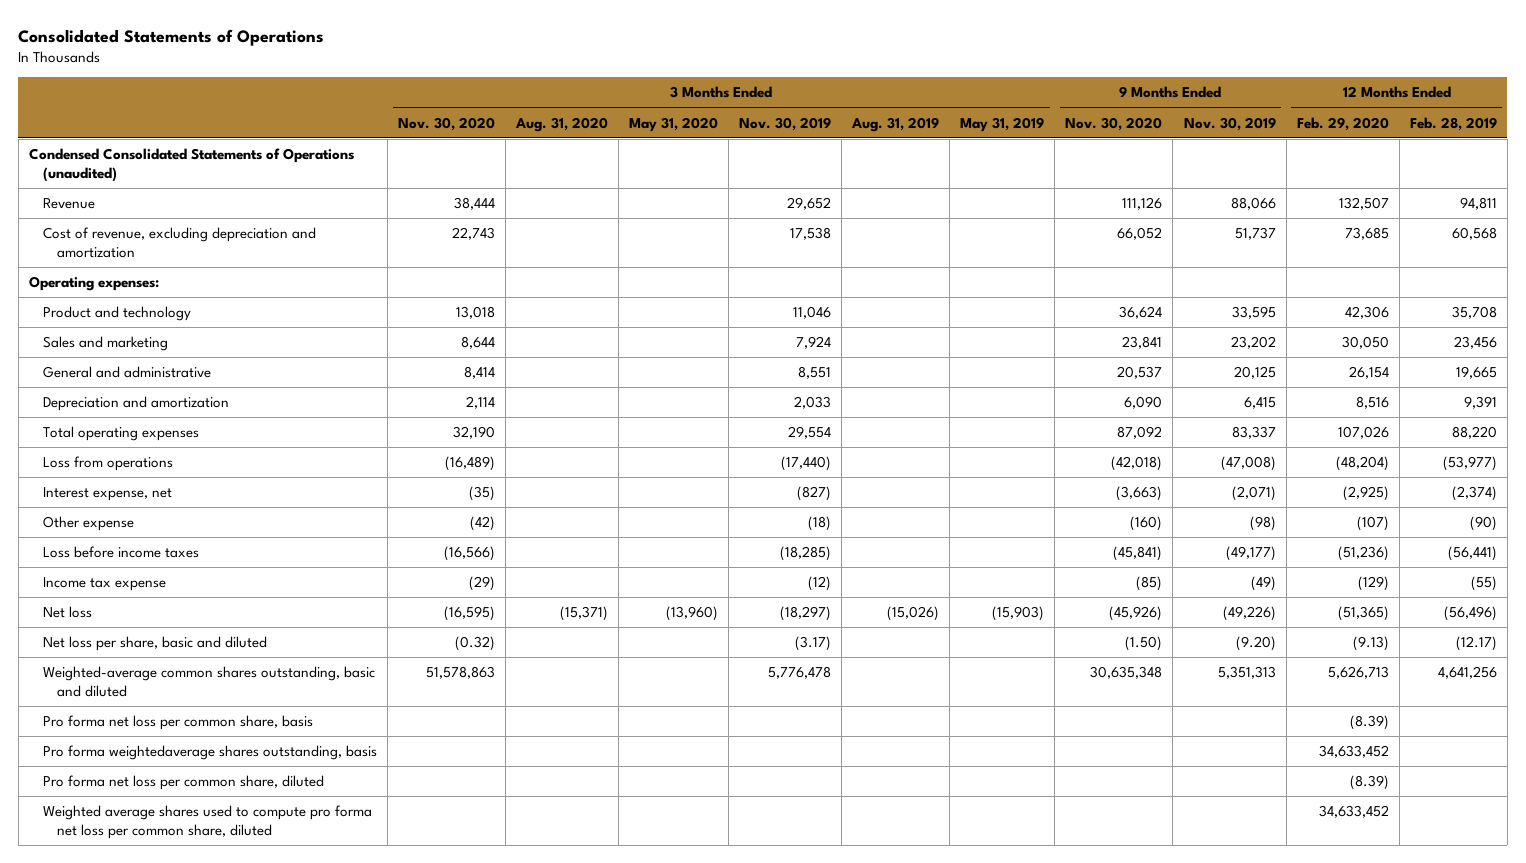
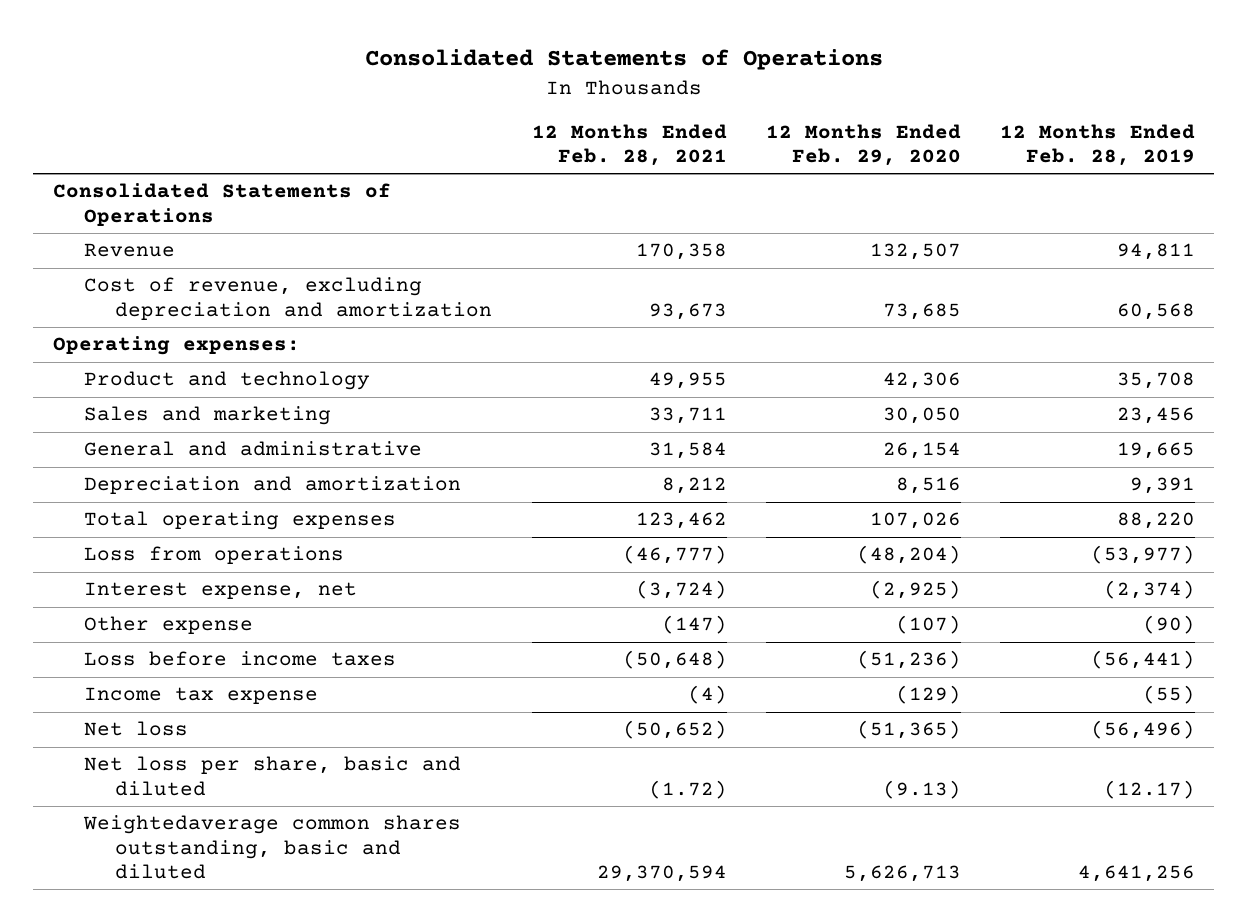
- | 3 Months Ended Nov. 30, 2020 | 3 Months Ended Aug. 31, 2020 | 3 Months Ended May 31, 2020 | 3 Months Ended Nov. 30, 2019 | 3 Months Ended Aug. 31, 2019 | 3 Months Ended May 31, 2019 | 9 Months Ended Nov. 30, 2020 | 9 Months Ended Nov. 30, 2019 | 12 Months Ended Feb. 29, 2020 | 12 Months Ended Feb. 28, 2019
+ | 12 Months Ended Feb. 28, 2021 | 12 Months Ended Feb. 29, 2020 | 12 Months Ended Feb. 28, 2019
- Condensed Consolidated Statements of Operations (unaudited)
+ Consolidated Statements of Operations
- Weighted-average common shares outstanding, basic and diluted | 51,578,863 | | | 5,776,478 | | | 30,635,348 | 5,351,313 | 5,626,713 | 4,641,256
- Pro forma net loss per common share, basis | | | | | | | | | (8.39) |
- Pro forma weightedaverage shares outstanding, basis | | | | | | | | | 34,633,452 |
- Pro forma net loss per common share, diluted | | | | | | | | | (8.39) |
- Weighted average shares used to compute pro forma net loss per common share, diluted | | | | | | | | | 34,633,452 |
+ Weightedaverage common shares outstanding, basic and diluted | 29,370,594 | 5,626,713 | 4,641,256

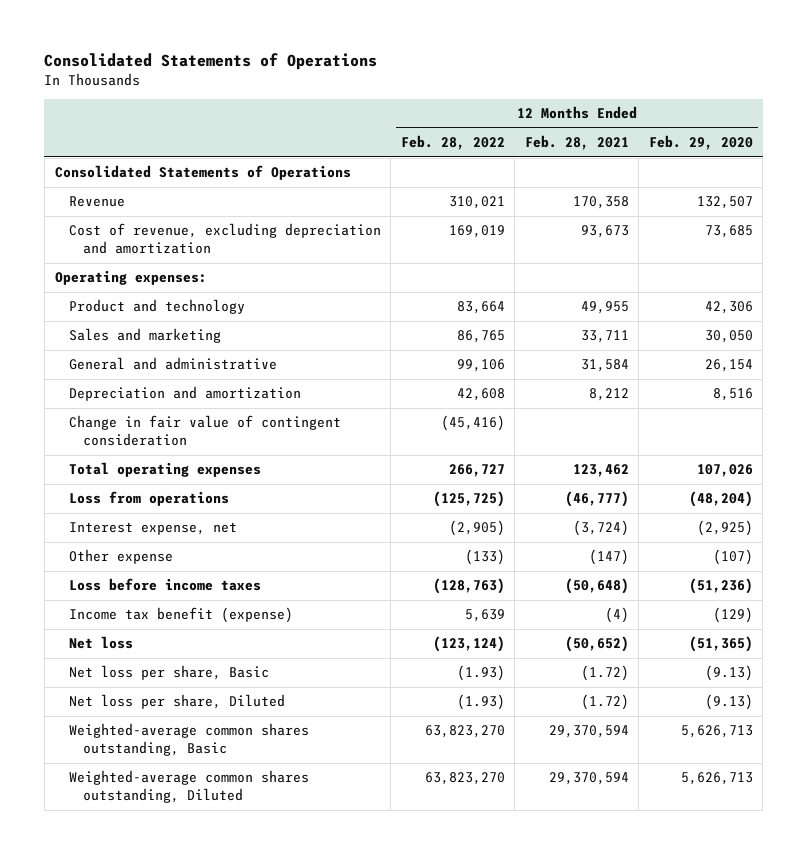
- | 12 Months Ended Feb. 28, 2021 | 12 Months Ended Feb. 29, 2020 | 12 Months Ended Feb. 28, 2019
+ | 12 Months Ended Feb. 28, 2022 | 12 Months Ended Feb. 28, 2021 | 12 Months Ended Feb. 29, 2020
+ Change in fair value of contingent consideration | (45,416) | |
- Income tax expense | (4) | (129) | (55)
+ Income tax benefit (expense) | 5,639 | (4) | (129)
- Net loss per share, basic and diluted | (1.72) | (9.13) | (12.17)
- Weightedaverage common shares outstanding, basic and diluted | 29,370,594 | 5,626,713 | 4,641,256
+ Net loss per share, Basic | (1.93) | (1.72) | (9.13)
+ Net loss per share, Diluted | (1.93) | (1.72) | (9.13)
+ Weighted-average common shares outstanding, Basic | 63,823,270 | 29,370,594 | 5,626,713
+ Weighted-average common shares outstanding, Diluted | 63,823,270 | 29,370,594 | 5,626,713

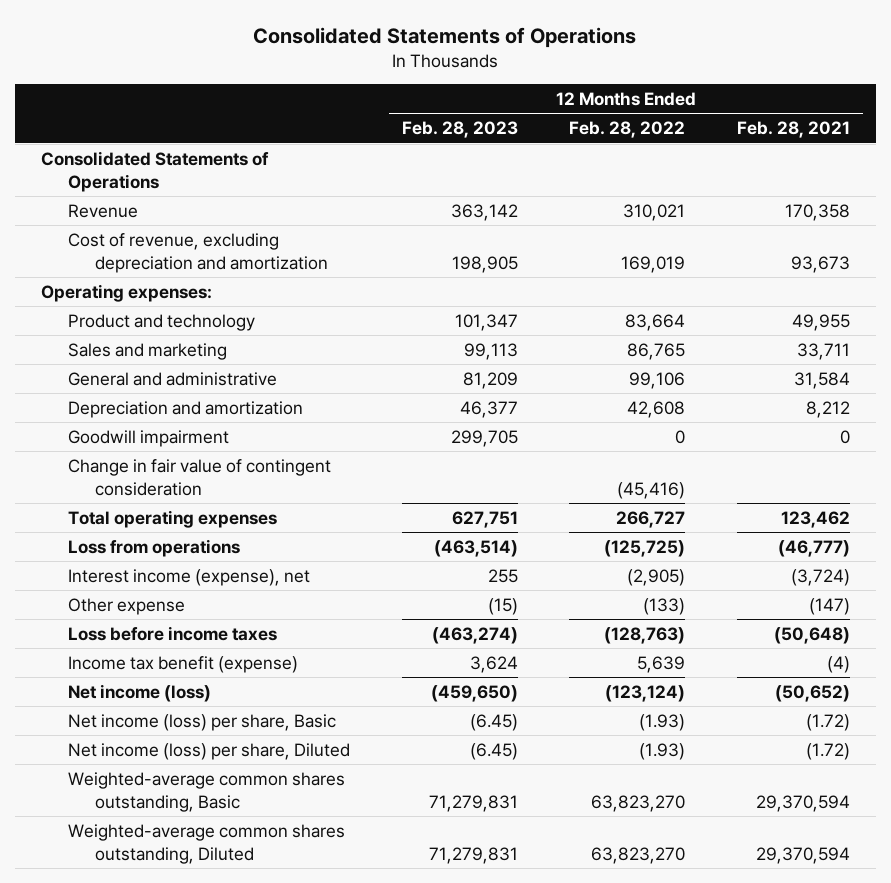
- | 12 Months Ended Feb. 28, 2022 | 12 Months Ended Feb. 28, 2021 | 12 Months Ended Feb. 29, 2020
+ | 12 Months Ended Feb. 28, 2023 | 12 Months Ended Feb. 28, 2022 | 12 Months Ended Feb. 28, 2021
+ Goodwill impairment | 299,705 | 0 | 0
- Interest expense, net | (2,905) | (3,724) | (2,925)
+ Interest income (expense), net | 255 | (2,905) | (3,724)
- Net loss | (123,124) | (50,652) | (51,365)
- Net loss per share, Basic | (1.93) | (1.72) | (9.13)
- Net loss per share, Diluted | (1.93) | (1.72) | (9.13)
+ Net income (loss) | (459,650) | (123,124) | (50,652)
+ Net income (loss) per share, Basic | (6.45) | (1.93) | (1.72)
+ Net income (loss) per share, Diluted | (6.45) | (1.93) | (1.72)

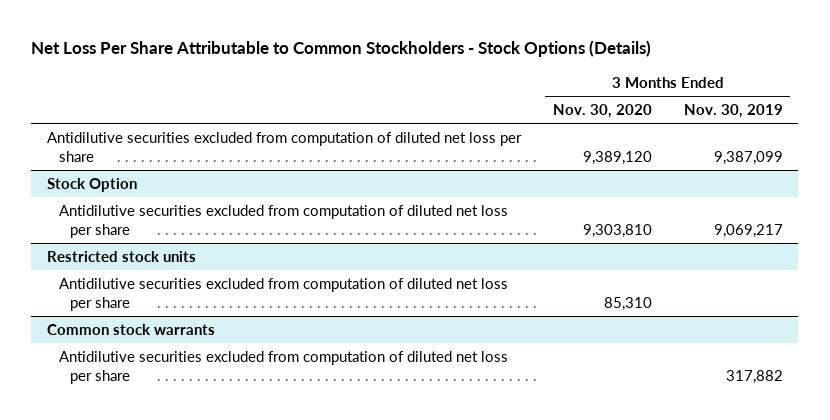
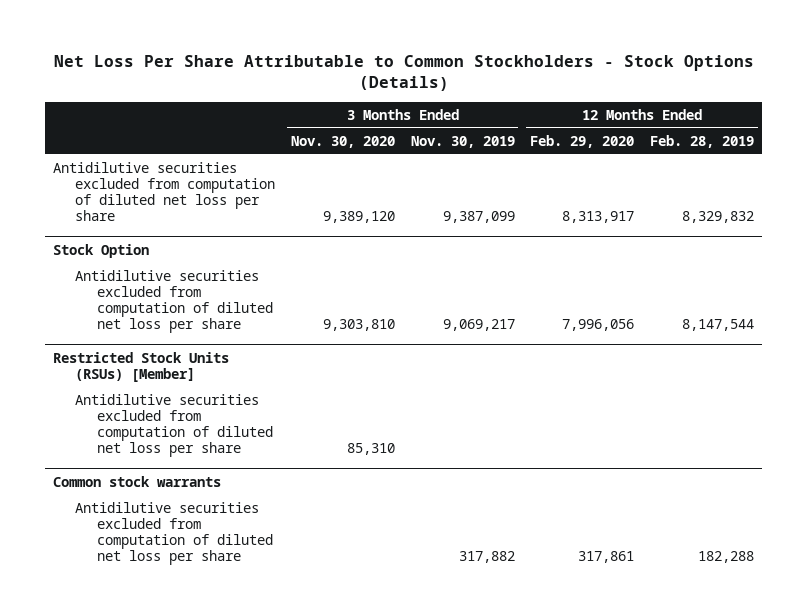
- | 3 Months Ended Nov. 30, 2020 | 3 Months Ended Nov. 30, 2019
+ | 3 Months Ended Nov. 30, 2020 | 3 Months Ended Nov. 30, 2019 | 12 Months Ended Feb. 29, 2020 | 12 Months Ended Feb. 28, 2019
- Restricted stock units
+ Restricted Stock Units (RSUs) [Member]

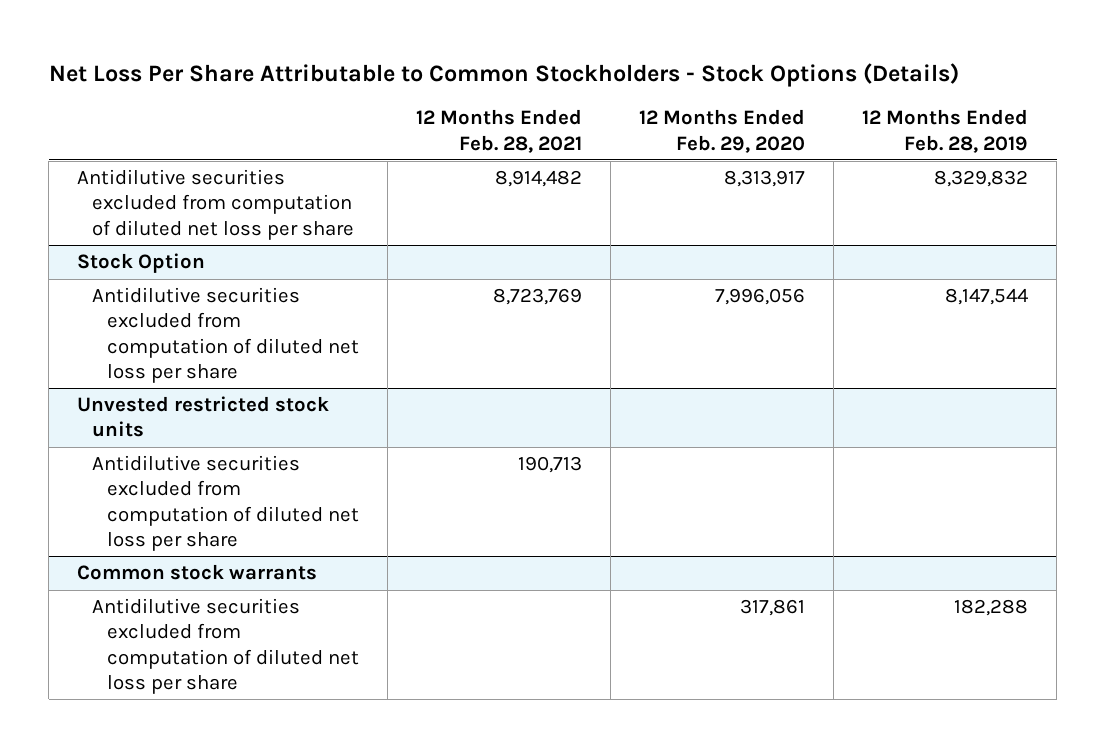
- | 3 Months Ended Nov. 30, 2020 | 3 Months Ended Nov. 30, 2019 | 12 Months Ended Feb. 29, 2020 | 12 Months Ended Feb. 28, 2019
+ | 12 Months Ended Feb. 28, 2021 | 12 Months Ended Feb. 29, 2020 | 12 Months Ended Feb. 28, 2019
- Restricted Stock Units (RSUs) [Member]
+ Unvested restricted stock units

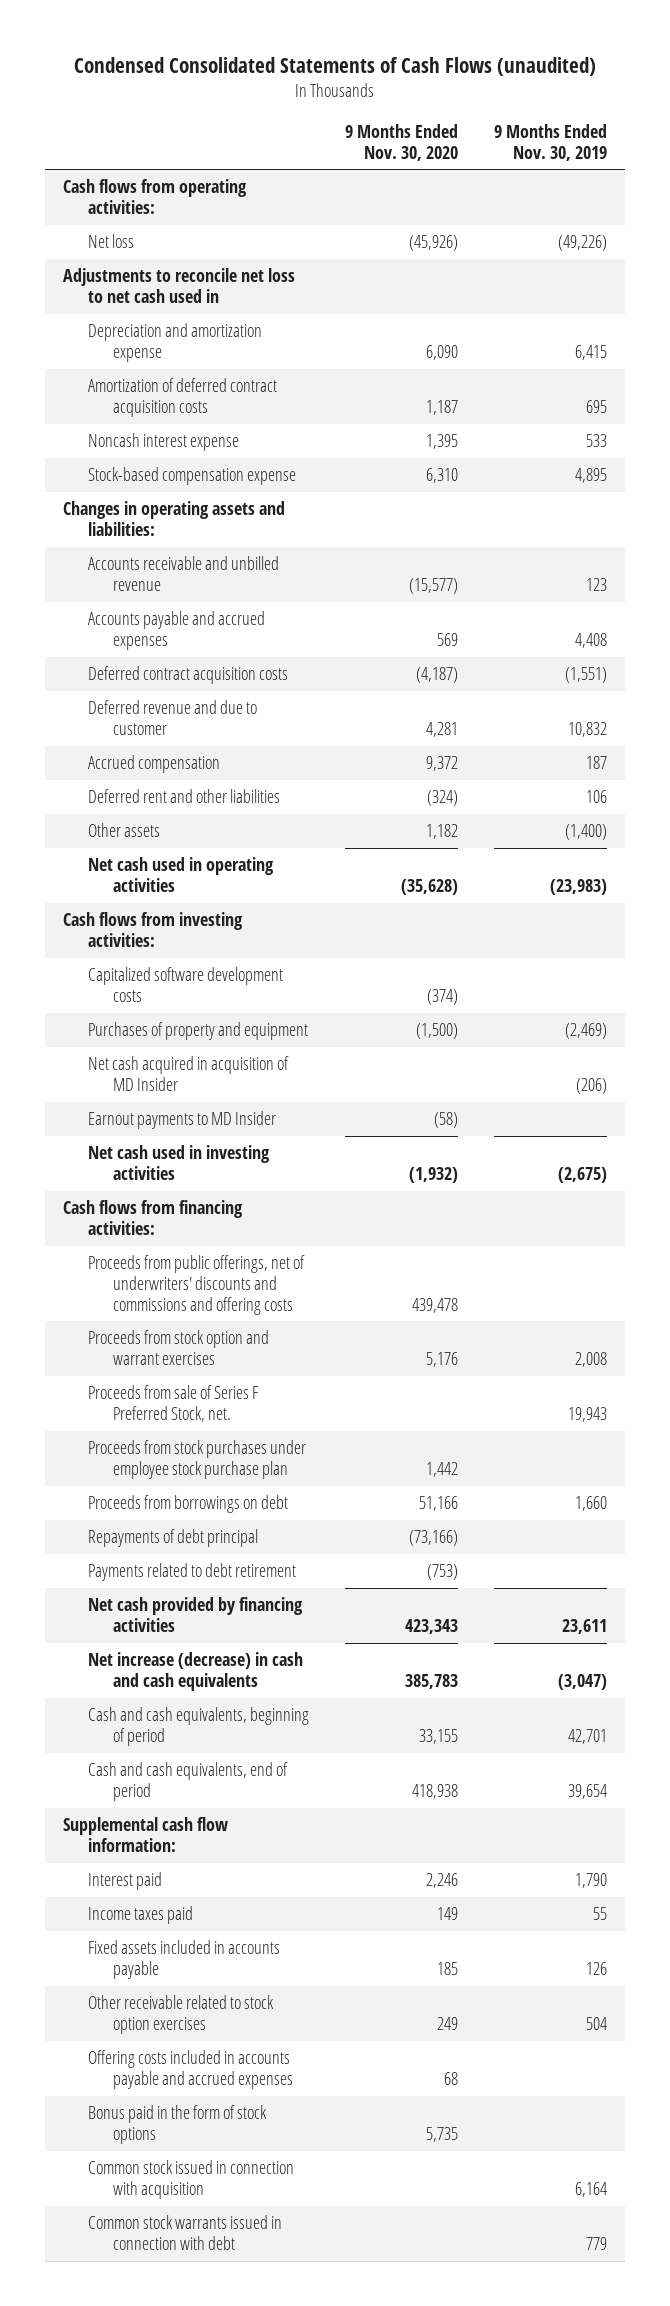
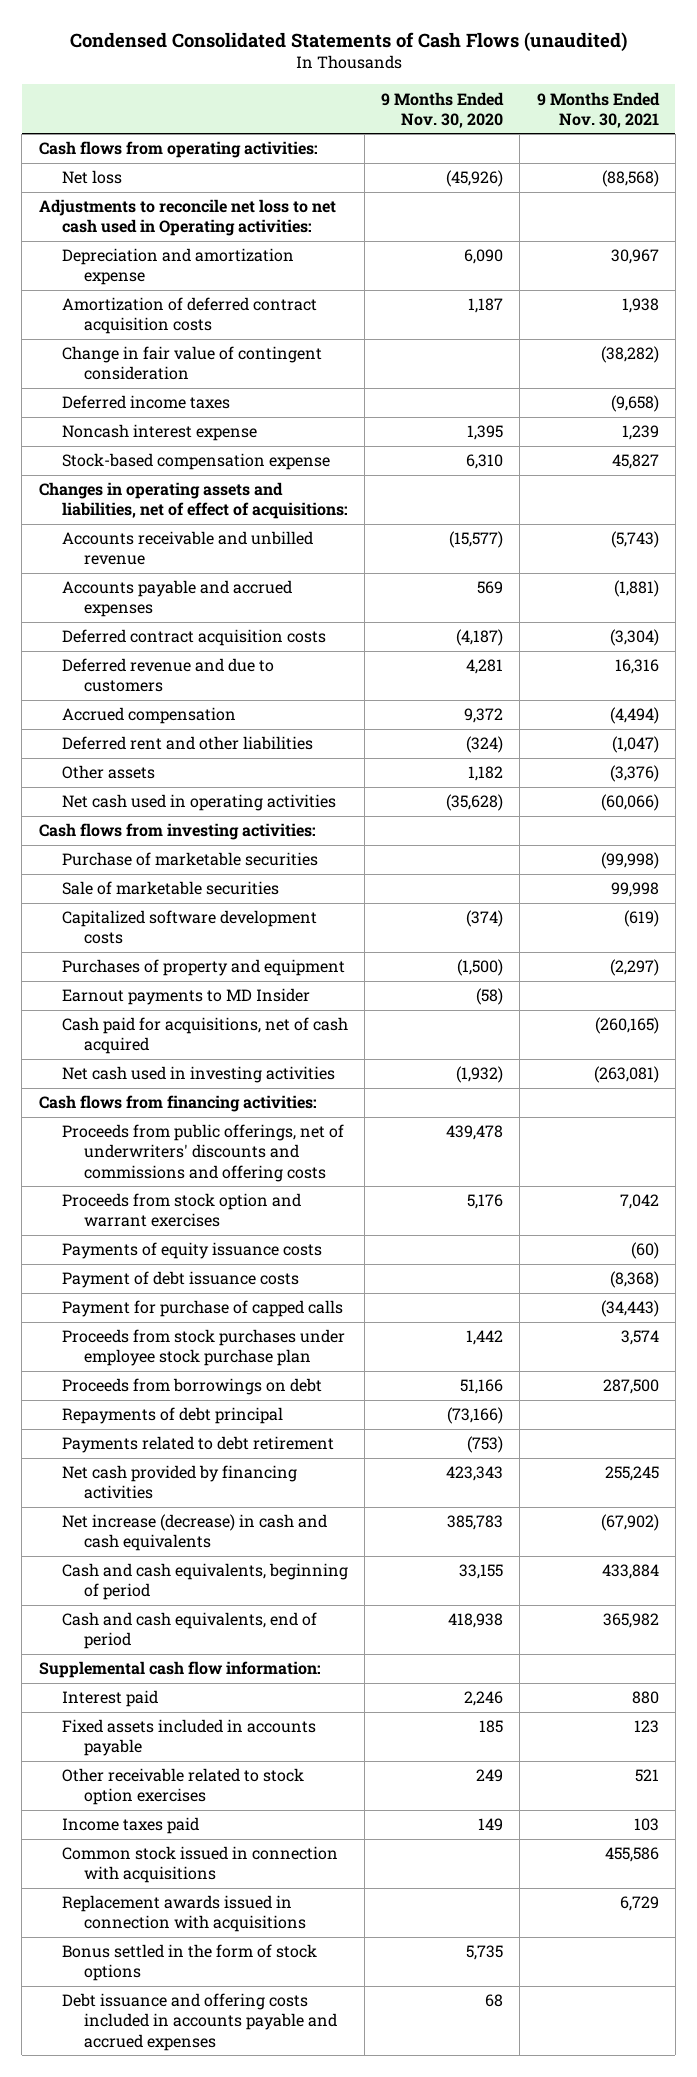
- | 9 Months Ended Nov. 30, 2020 | 9 Months Ended Nov. 30, 2019
+ | 9 Months Ended Nov. 30, 2020 | 9 Months Ended Nov. 30, 2021
- Adjustments to reconcile net loss to net cash used in
+ Adjustments to reconcile net loss to net cash used in Operating activities:
+ Change in fair value of contingent consideration | | (38,282)
+ Deferred income taxes | | (9,658)
- Changes in operating assets and liabilities:
+ Changes in operating assets and liabilities, net of effect of acquisitions:
- Deferred revenue and due to customer | 4,281 | 10,832
+ Deferred revenue and due to customers | 4,281 | 16,316
+ Purchase of marketable securities | | (99,998)
+ Sale of marketable securities | | 99,998
- Net cash acquired in acquisition of MD Insider | | (206)
+ Cash paid for acquisitions, net of cash acquired | | (260,165)
- Proceeds from sale of Series F Preferred Stock, net. | | 19,943
+ Payments of equity issuance costs | | (60)
+ Payment of debt issuance costs | | (8,368)
+ Payment for purchase of capped calls | | (34,443)
- Offering costs included in accounts payable and accrued expenses | 68 |
- Bonus paid in the form of stock options | 5,735 |
- Common stock issued in connection with acquisition | | 6,164
- Common stock warrants issued in connection with debt | | 779
moved down: Income taxes paid | 149 | 103
+ Common stock issued in connection with acquisitions | | 455,586
+ Replacement awards issued in connection with acquisitions | | 6,729
+ Bonus settled in the form of stock options | 5,735 |
+ Debt issuance and offering costs included in accounts payable and accrued expenses | 68 |

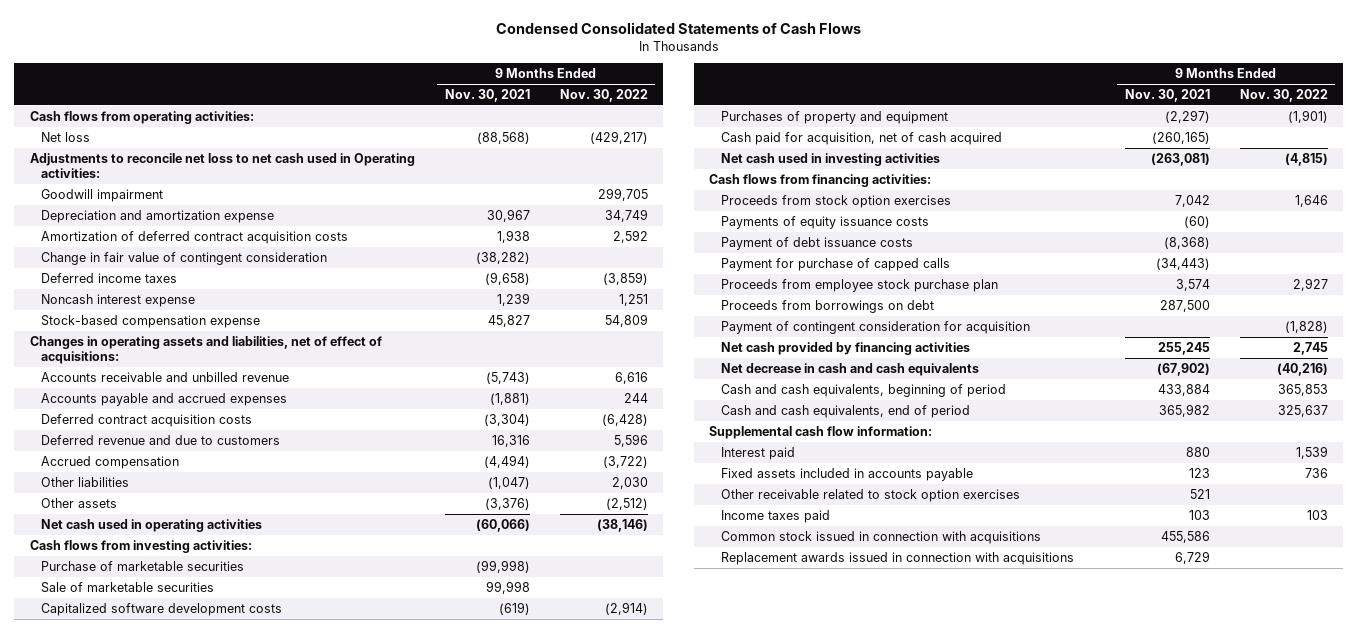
- Condensed Consolidated Statements of Cash Flows (unaudited)
+ Condensed Consolidated Statements of Cash Flows
- | 9 Months Ended Nov. 30, 2020 | 9 Months Ended Nov. 30, 2021
+ | 9 Months Ended Nov. 30, 2021 | 9 Months Ended Nov. 30, 2022
+ Goodwill impairment | | 299,705
- Deferred rent and other liabilities | (324) | (1,047)
+ Other liabilities | (1,047) | 2,030
- Earnout payments to MD Insider | (58) |
- Cash paid for acquisitions, net of cash acquired | | (260,165)
+ Cash paid for acquisition, net of cash acquired | (260,165) |
- Proceeds from public offerings, net of underwriters' discounts and commissions and offering costs | 439,478 |
- Proceeds from stock option and warrant exercises | 5,176 | 7,042
+ Proceeds from stock option exercises | 7,042 | 1,646
- Proceeds from stock purchases under employee stock purchase plan | 1,442 | 3,574
+ Proceeds from employee stock purchase plan | 3,574 | 2,927
- Repayments of debt principal | (73,166) |
- Payments related to debt retirement | (753) |
+ Payment of contingent consideration for acquisition | | (1,828)
- Net increase (decrease) in cash and cash equivalents | 385,783 | (67,902)
+ Net decrease in cash and cash equivalents | (67,902) | (40,216)
- Bonus settled in the form of stock options | 5,735 |
- Debt issuance and offering costs included in accounts payable and accrued expenses | 68 |

